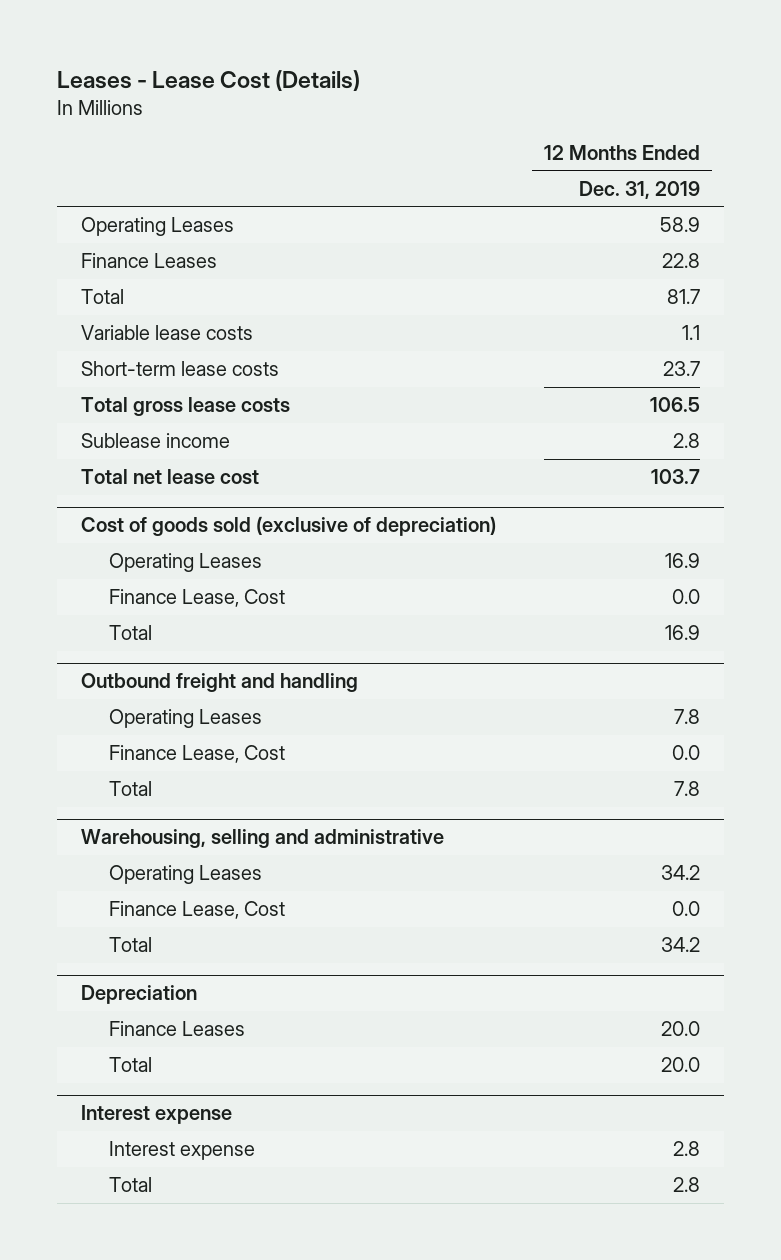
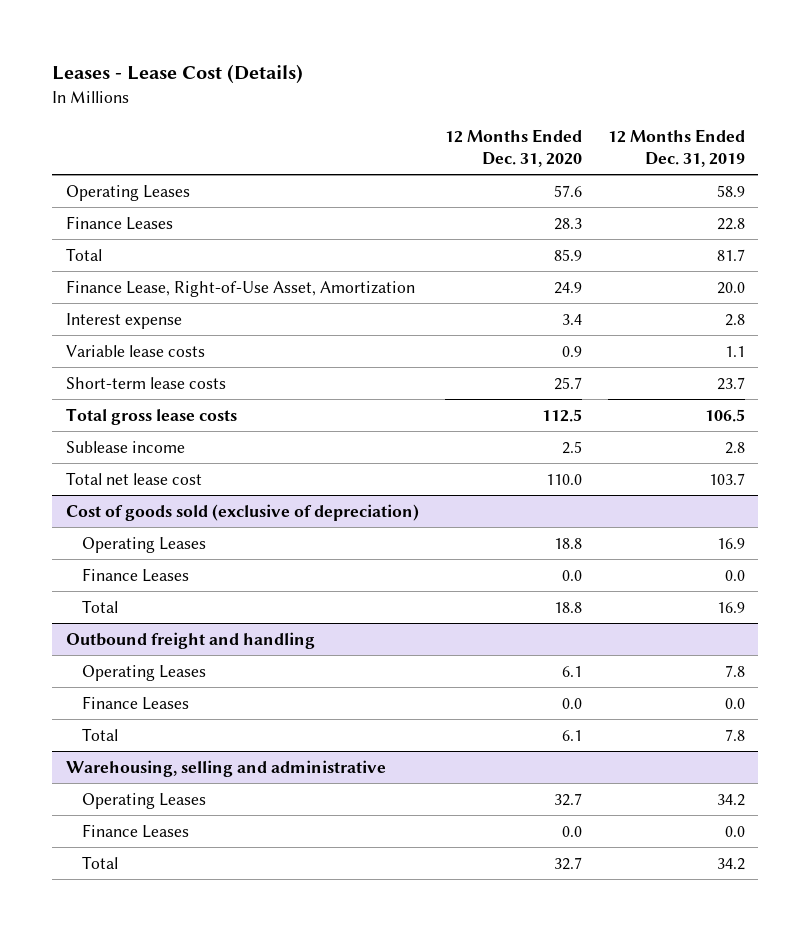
- | 12 Months Ended Dec. 31, 2019
+ | 12 Months Ended Dec. 31, 2020 | 12 Months Ended Dec. 31, 2019
+ Finance Lease, Right-of-Use Asset, Amortization | 24.9 | 20.0
+ Interest expense | 3.4 | 2.8
@ Cost of goods sold (exclusive of depreciation)
- Finance Lease, Cost | 0.0
+ Finance Leases | 0.0 | 0.0
@ Outbound freight and handling
- Finance Lease, Cost | 0.0
+ Finance Leases | 0.0 | 0.0
@ Warehousing, selling and administrative
- Finance Lease, Cost | 0.0
+ Finance Leases | 0.0 | 0.0
- Depreciation
- Finance Leases | 20.0
- Total | 20.0
- Interest expense
- Interest expense | 2.8
- Total | 2.8

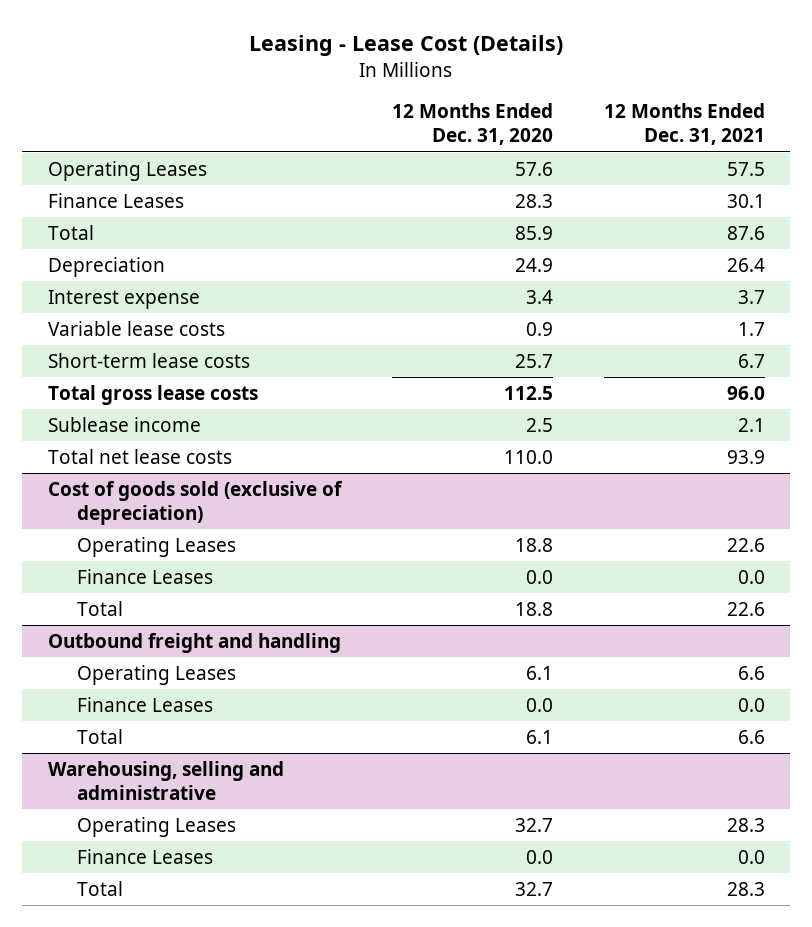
- Leases - Lease Cost (Details)
+ Leasing - Lease Cost (Details)
- | 12 Months Ended Dec. 31, 2020 | 12 Months Ended Dec. 31, 2019
+ | 12 Months Ended Dec. 31, 2020 | 12 Months Ended Dec. 31, 2021
- Finance Lease, Right-of-Use Asset, Amortization | 24.9 | 20.0
+ Depreciation | 24.9 | 26.4
- Total net lease cost | 110.0 | 103.7
+ Total net lease costs | 110.0 | 93.9

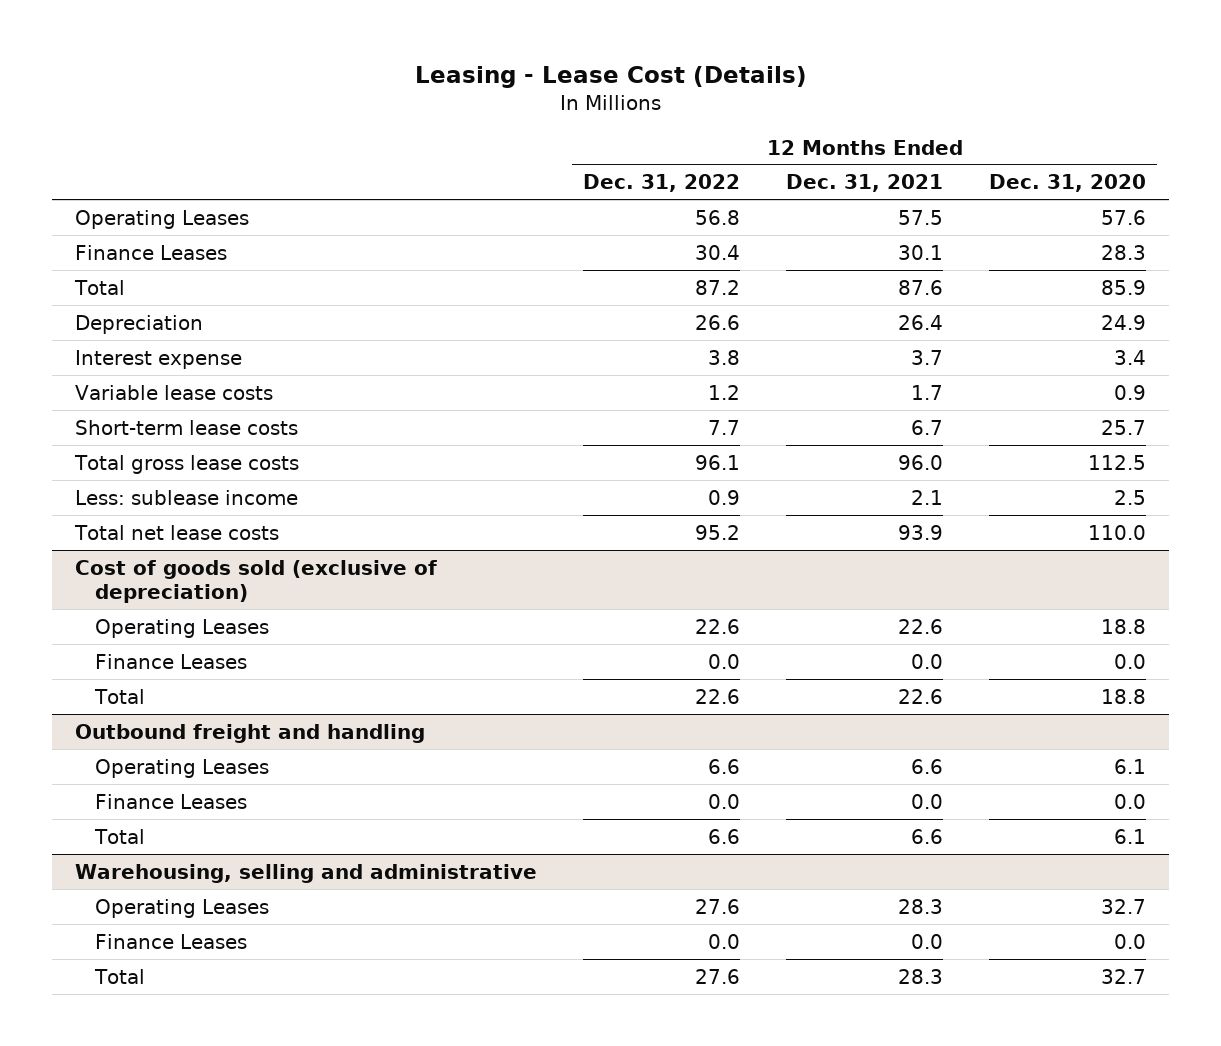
- | 12 Months Ended Dec. 31, 2020 | 12 Months Ended Dec. 31, 2021
+ | 12 Months Ended Dec. 31, 2022 | 12 Months Ended Dec. 31, 2021 | 12 Months Ended Dec. 31, 2020
- Sublease income | 2.5 | 2.1
+ Less: sublease income | 0.9 | 2.1 | 2.5

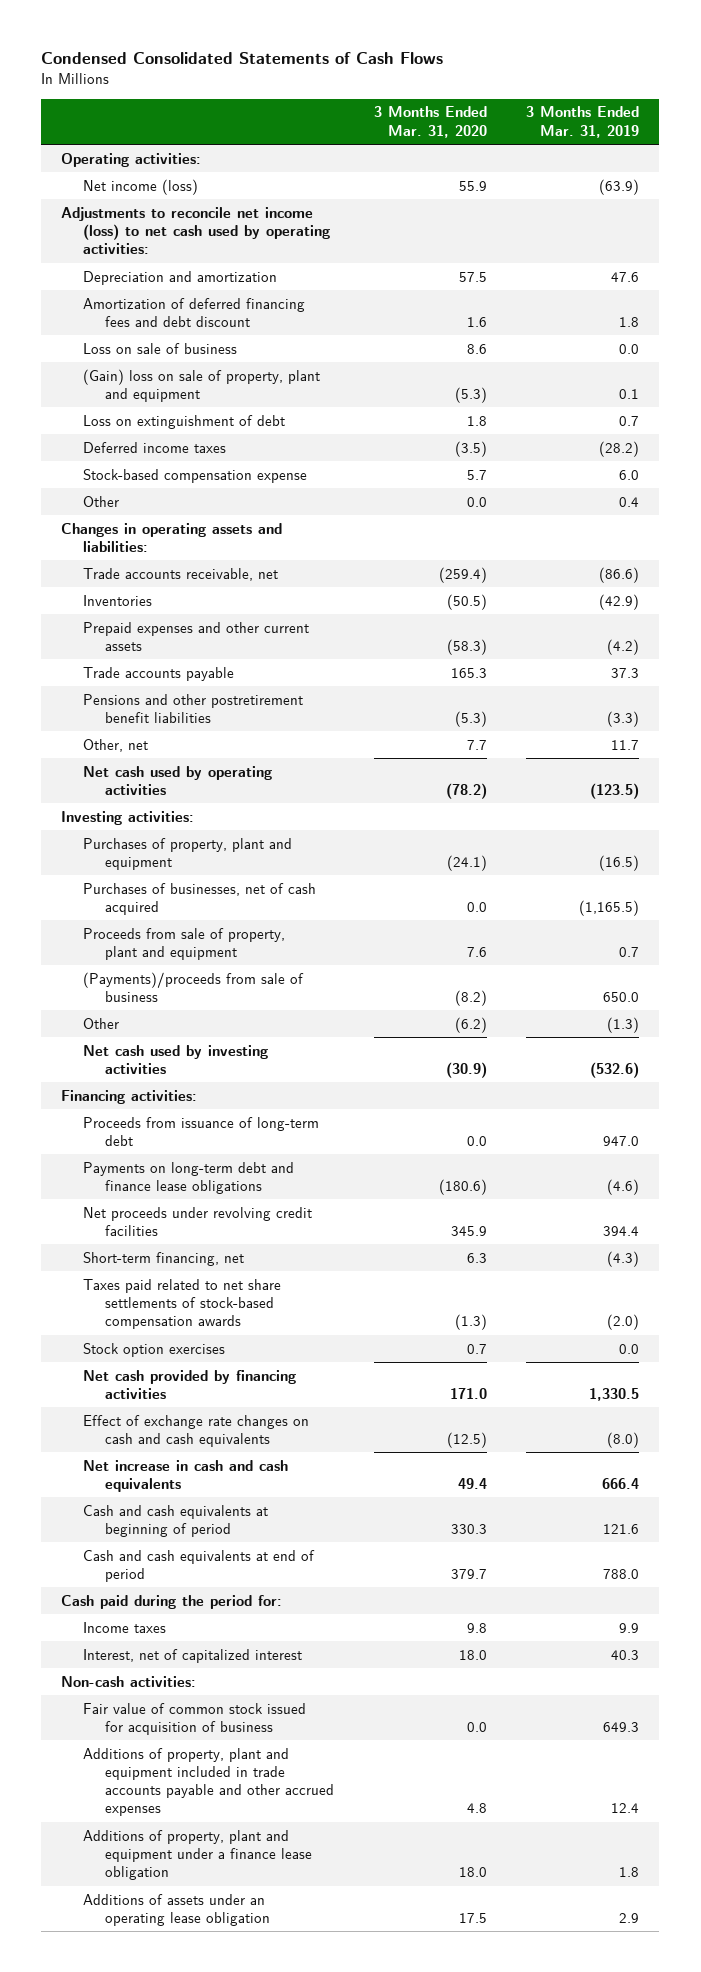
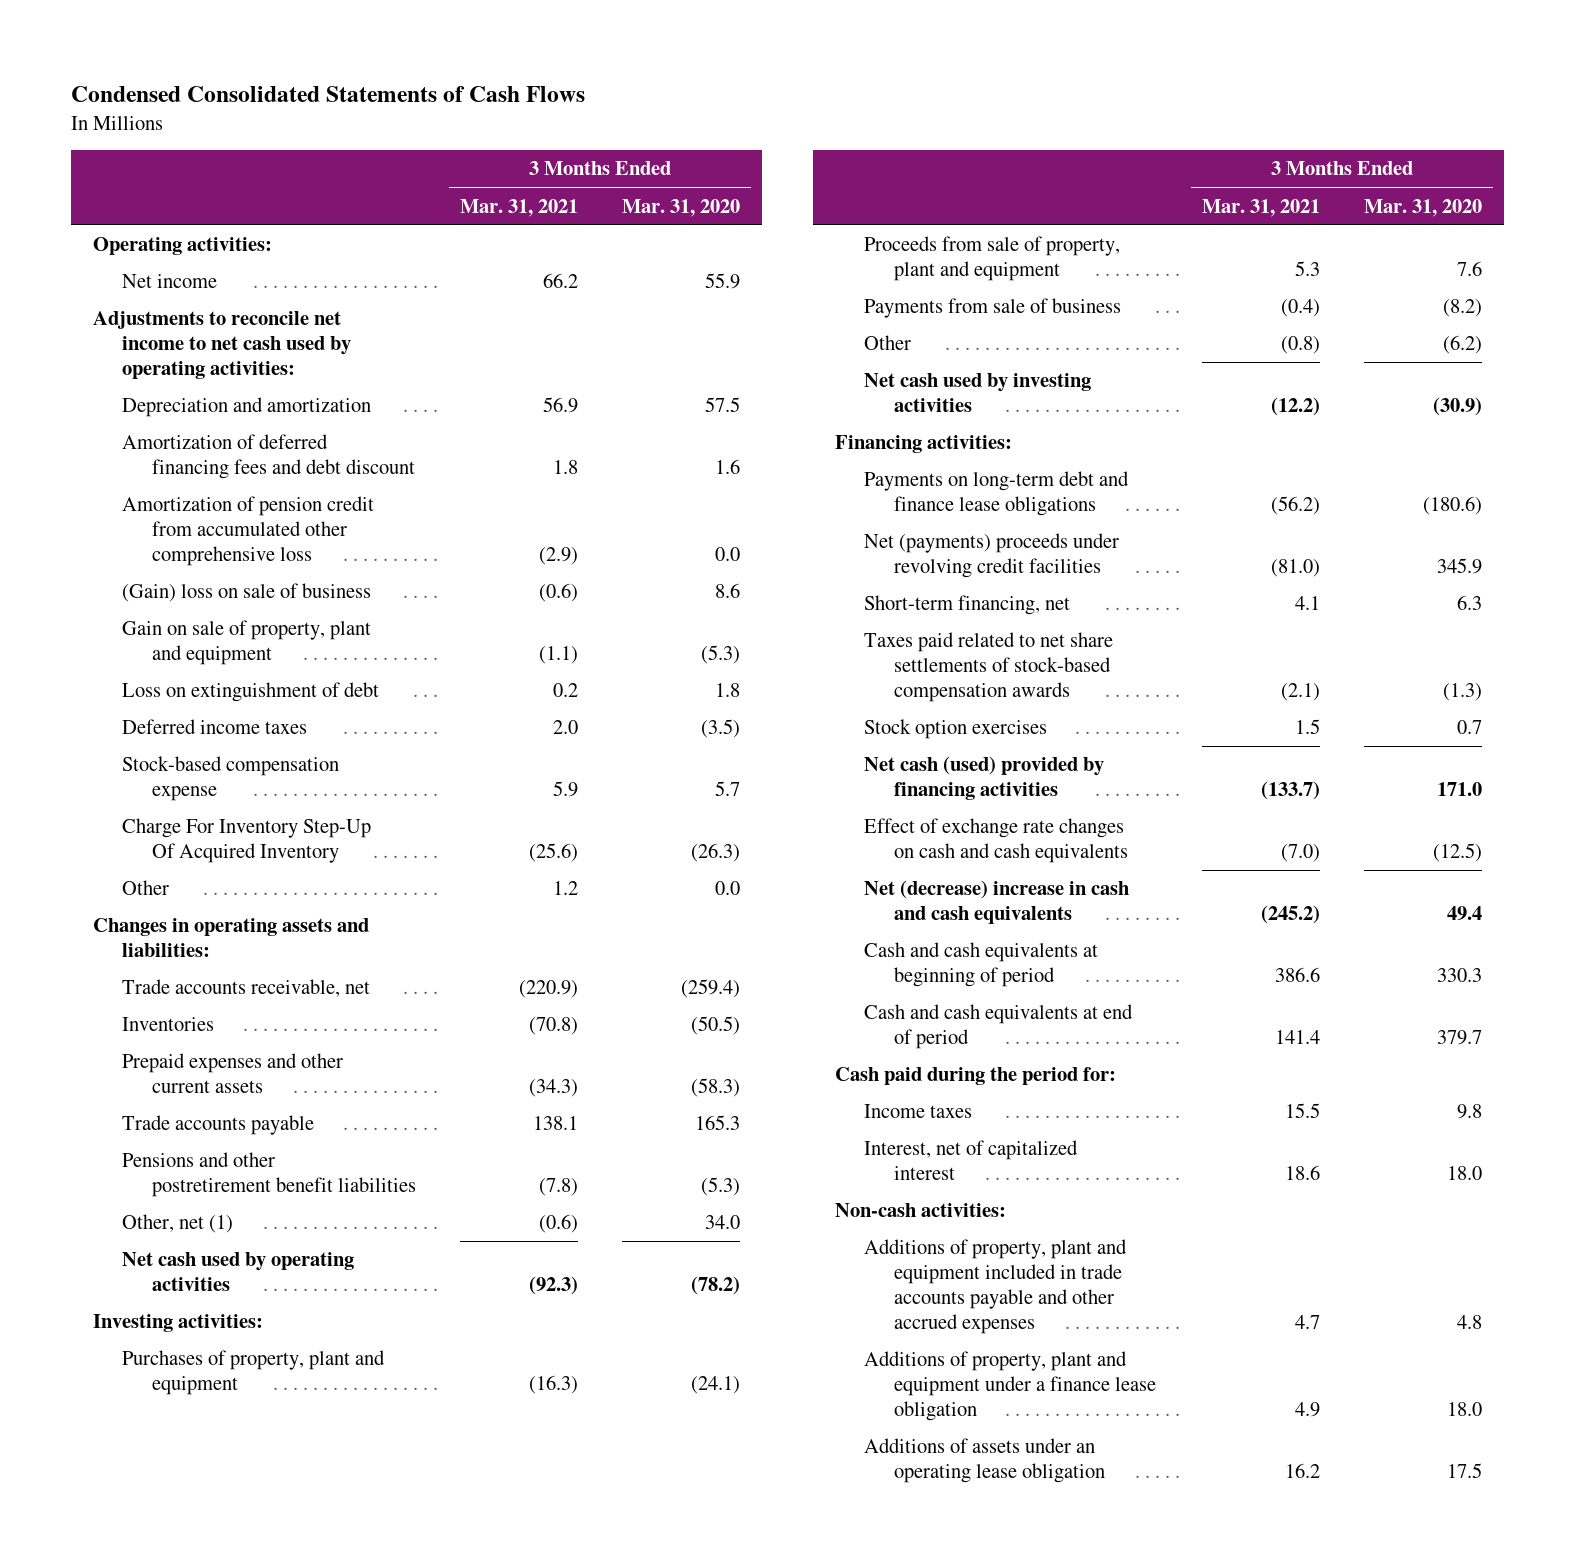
- | 3 Months Ended Mar. 31, 2020 | 3 Months Ended Mar. 31, 2019
+ | 3 Months Ended Mar. 31, 2021 | 3 Months Ended Mar. 31, 2020
- Net income (loss) | 55.9 | (63.9)
- Adjustments to reconcile net income (loss) to net cash used by operating activities:
+ Net income | 66.2 | 55.9
+ Adjustments to reconcile net income to net cash used by operating activities:
- Loss on sale of business | 8.6 | 0.0
- (Gain) loss on sale of property, plant and equipment | (5.3) | 0.1
+ Amortization of pension credit from accumulated other comprehensive loss | (2.9) | 0.0
+ (Gain) loss on sale of business | (0.6) | 8.6
+ Gain on sale of property, plant and equipment | (1.1) | (5.3)
+ Charge For Inventory Step-Up Of Acquired Inventory | (25.6) | (26.3)
- Other, net | 7.7 | 11.7
+ Other, net (1) | (0.6) | 34.0
- Purchases of businesses, net of cash acquired | 0.0 | (1,165.5)
- (Payments)/proceeds from sale of business | (8.2) | 650.0
+ Payments from sale of business | (0.4) | (8.2)
- Proceeds from issuance of long-term debt | 0.0 | 947.0
- Net proceeds under revolving credit facilities | 345.9 | 394.4
+ Net (payments) proceeds under revolving credit facilities | (81.0) | 345.9
- Net cash provided by financing activities | 171.0 | 1,330.5
+ Net cash (used) provided by financing activities | (133.7) | 171.0
- Net increase in cash and cash equivalents | 49.4 | 666.4
+ Net (decrease) increase in cash and cash equivalents | (245.2) | 49.4
- Fair value of common stock issued for acquisition of business | 0.0 | 649.3

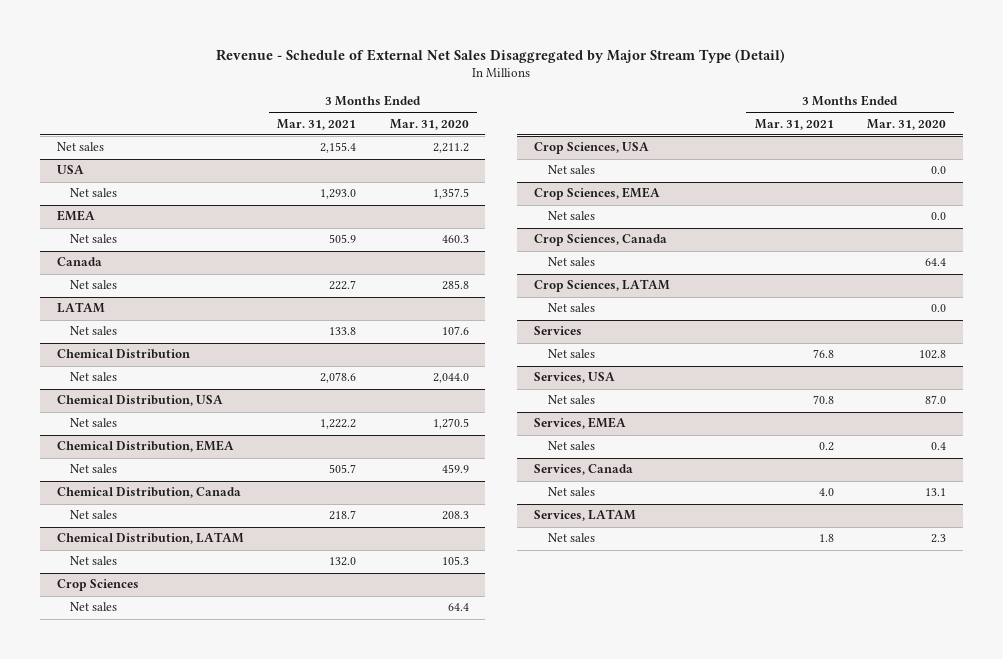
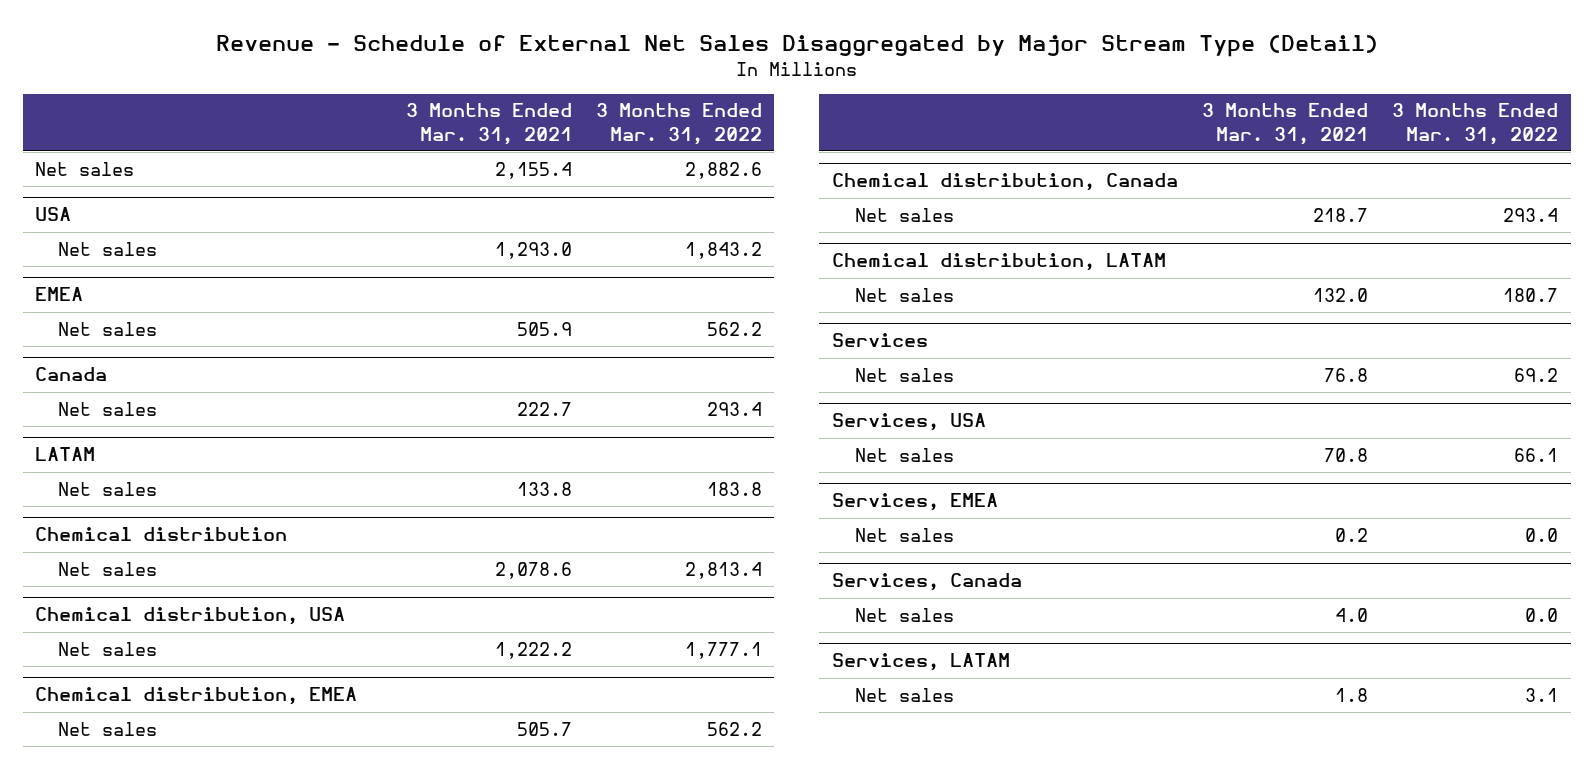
- | 3 Months Ended Mar. 31, 2021 | 3 Months Ended Mar. 31, 2020
+ | 3 Months Ended Mar. 31, 2021 | 3 Months Ended Mar. 31, 2022
- Chemical Distribution
+ Chemical distribution
- Chemical Distribution, USA
+ Chemical distribution, USA
- Chemical Distribution, EMEA
+ Chemical distribution, EMEA
- Chemical Distribution, Canada
+ Chemical distribution, Canada
- Chemical Distribution, LATAM
+ Chemical distribution, LATAM
- Crop Sciences
- Net sales | | 64.4
- Crop Sciences, USA
- Net sales | | 0.0
- Crop Sciences, EMEA
- Net sales | | 0.0
- Crop Sciences, Canada
- Net sales | | 64.4
- Crop Sciences, LATAM
- Net sales | | 0.0

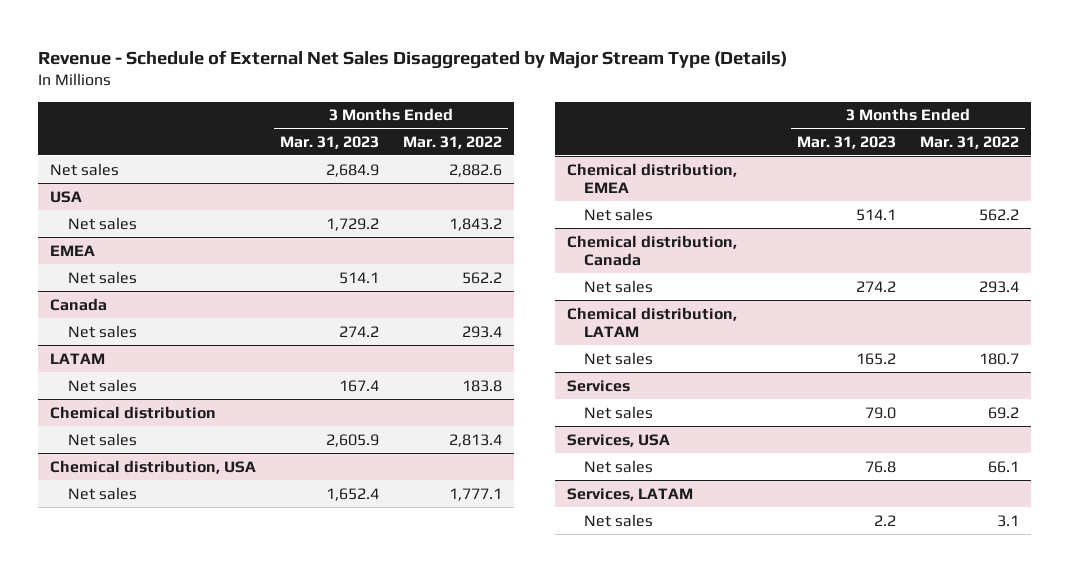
- Revenue - Schedule of External Net Sales Disaggregated by Major Stream Type (Detail)
+ Revenue - Schedule of External Net Sales Disaggregated by Major Stream Type (Details)
- | 3 Months Ended Mar. 31, 2021 | 3 Months Ended Mar. 31, 2022
+ | 3 Months Ended Mar. 31, 2023 | 3 Months Ended Mar. 31, 2022
- Services, EMEA
- Net sales | 0.2 | 0.0
- Services, Canada
- Net sales | 4.0 | 0.0

